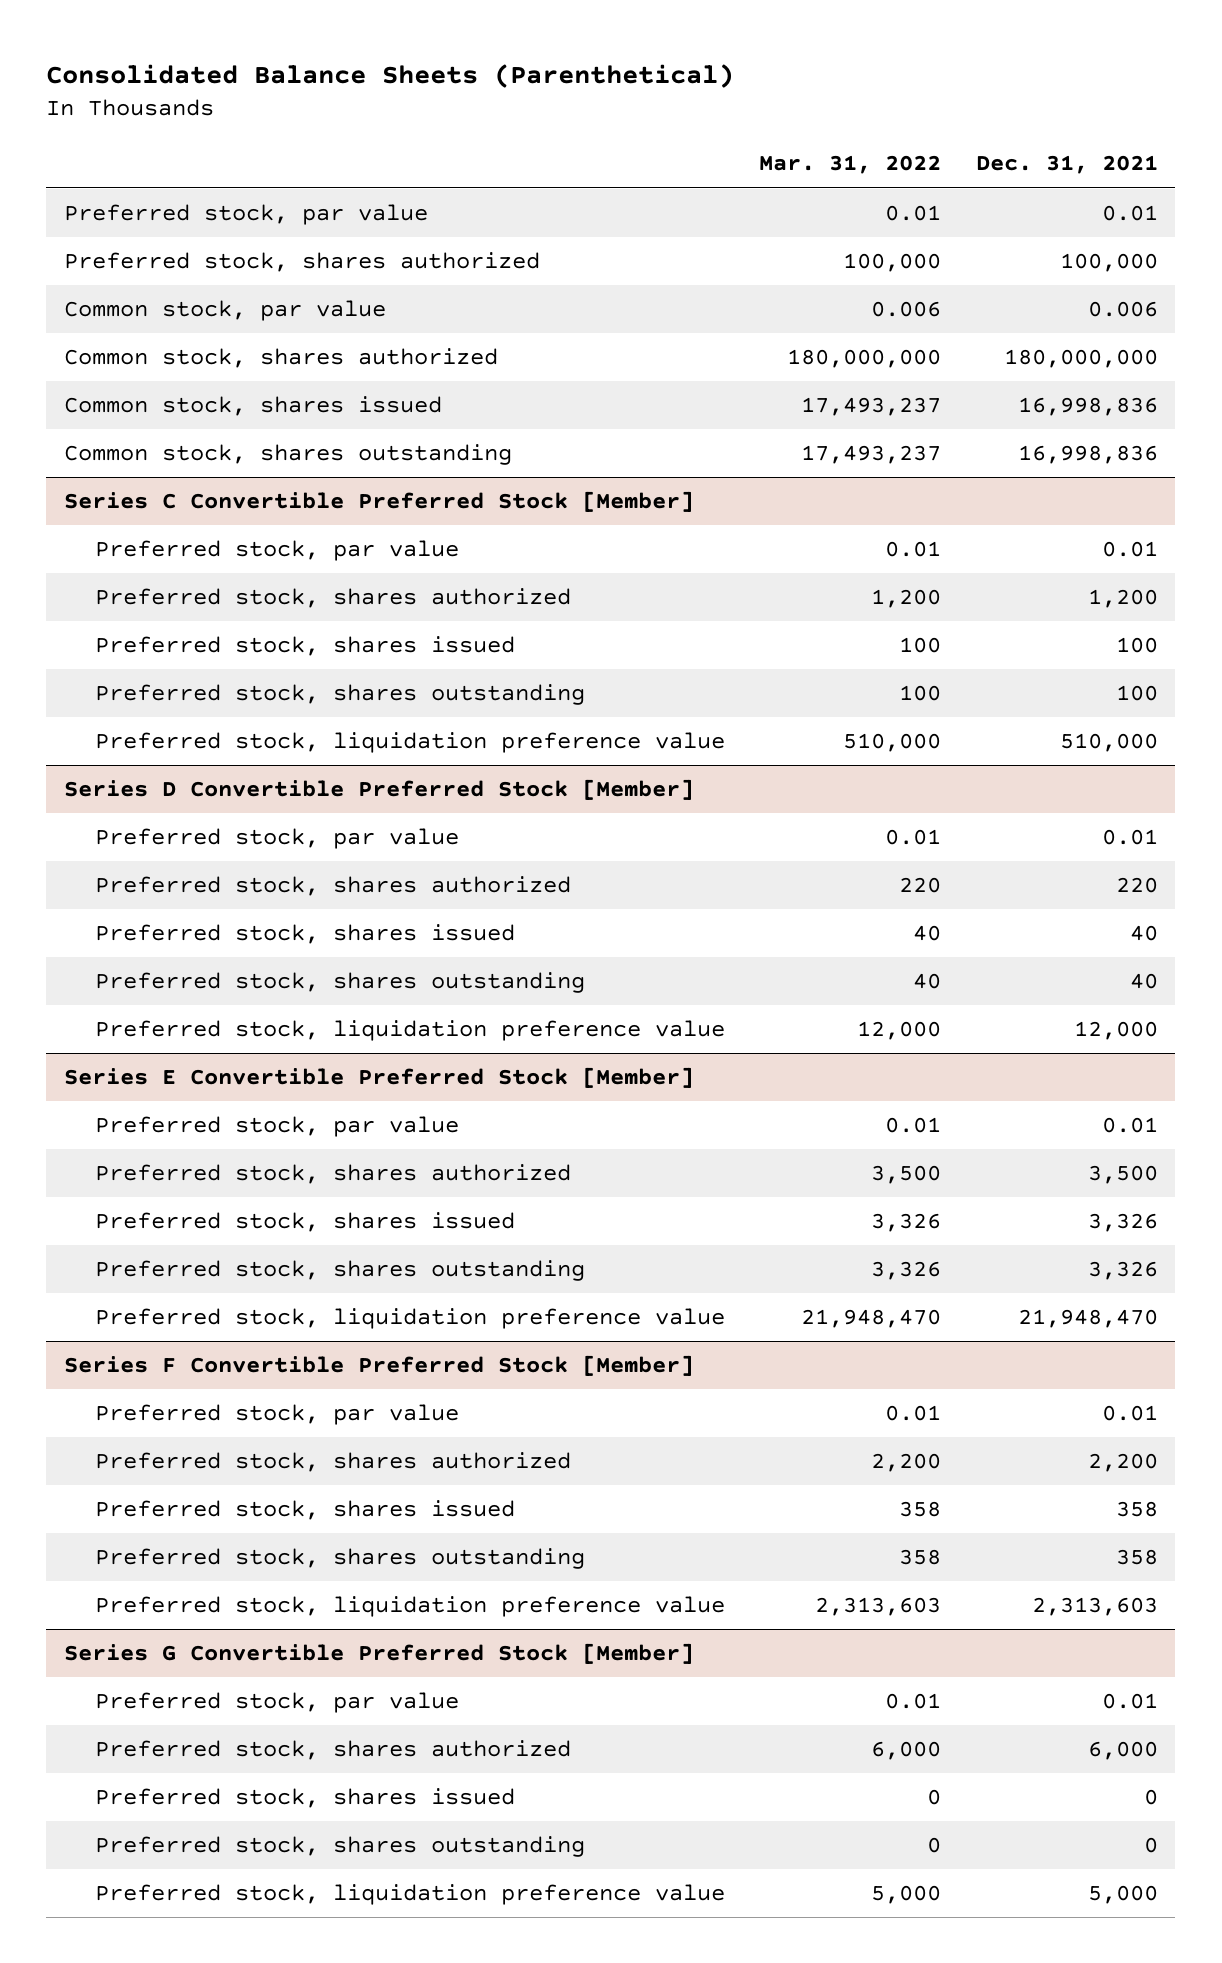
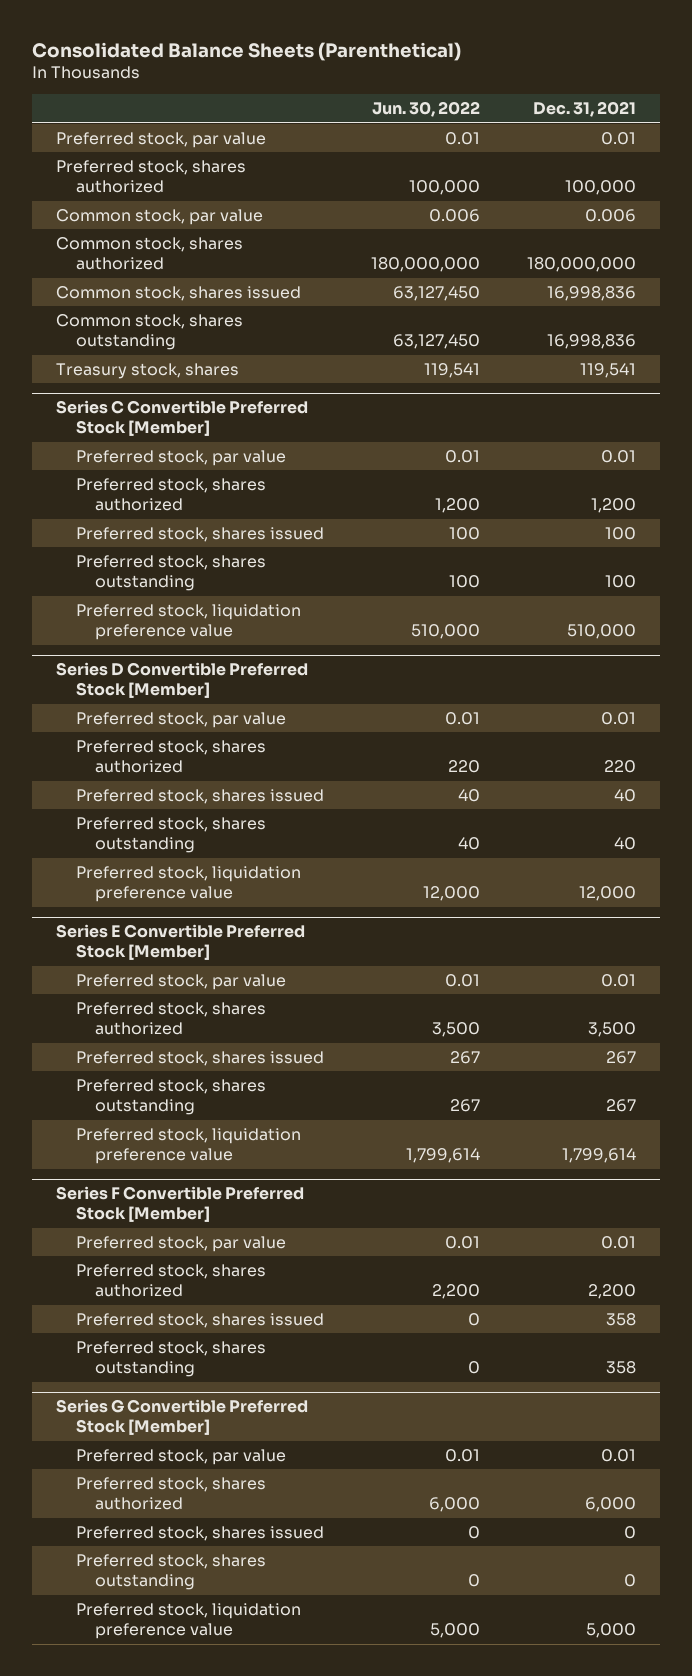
- | Mar. 31, 2022 | Dec. 31, 2021
+ | Jun. 30, 2022 | Dec. 31, 2021
+ Treasury stock, shares | 119,541 | 119,541
@ Series E Convertible Preferred Stock [Member]
- Preferred stock, shares issued | 3,326 | 3,326
- Preferred stock, shares outstanding | 3,326 | 3,326
- Preferred stock, liquidation preference value | 21,948,470 | 21,948,470
+ Preferred stock, shares issued | 267 | 267
+ Preferred stock, shares outstanding | 267 | 267
+ Preferred stock, liquidation preference value | 1,799,614 | 1,799,614
@ Series F Convertible Preferred Stock [Member]
- Preferred stock, liquidation preference value | 2,313,603 | 2,313,603

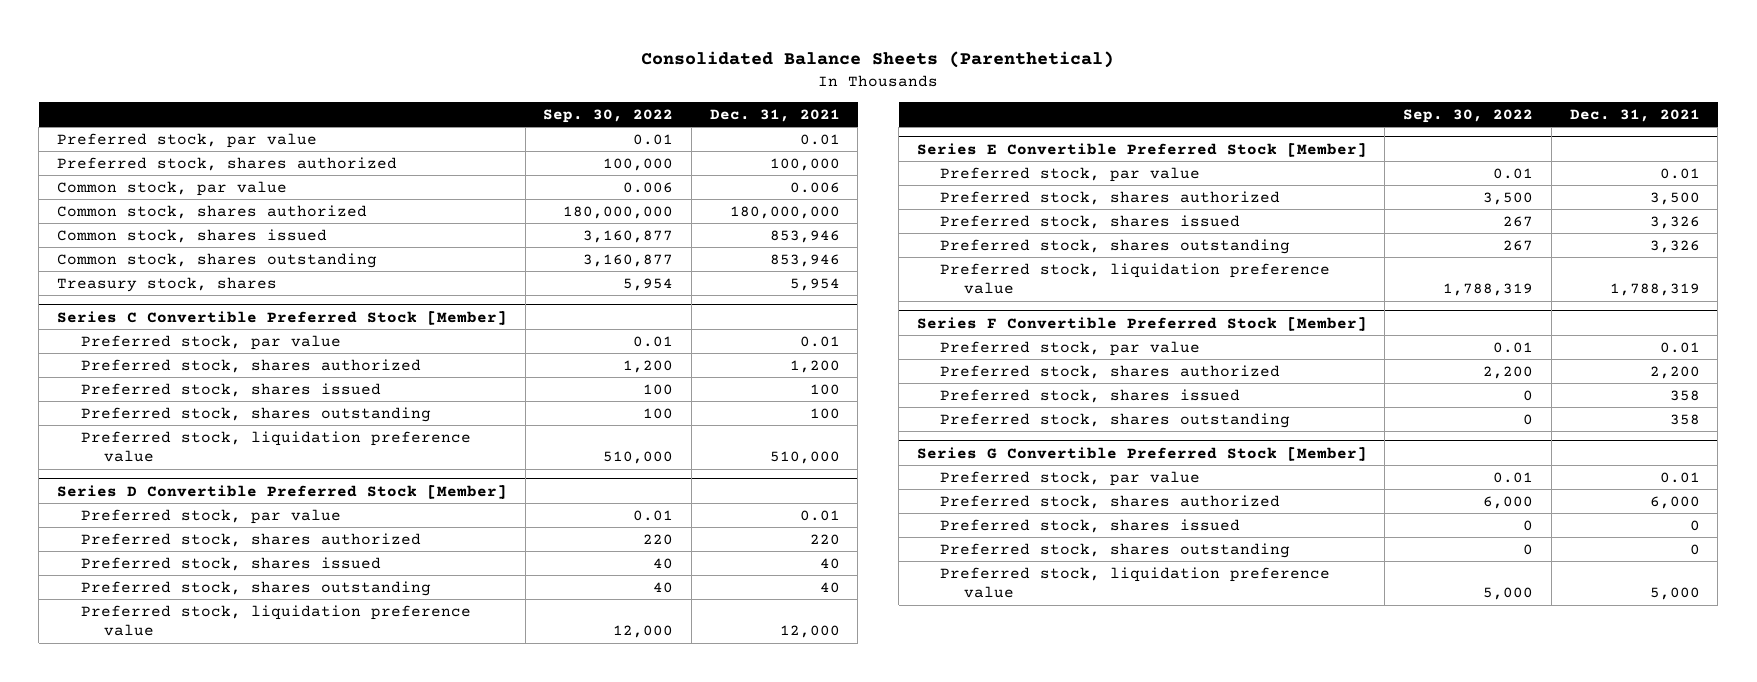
- | Jun. 30, 2022 | Dec. 31, 2021
+ | Sep. 30, 2022 | Dec. 31, 2021
- Common stock, shares issued | 63,127,450 | 16,998,836
- Common stock, shares outstanding | 63,127,450 | 16,998,836
- Treasury stock, shares | 119,541 | 119,541
+ Common stock, shares issued | 3,160,877 | 853,946
+ Common stock, shares outstanding | 3,160,877 | 853,946
+ Treasury stock, shares | 5,954 | 5,954
@ Series E Convertible Preferred Stock [Member]
- Preferred stock, shares issued | 267 | 267
- Preferred stock, shares outstanding | 267 | 267
- Preferred stock, liquidation preference value | 1,799,614 | 1,799,614
+ Preferred stock, shares issued | 267 | 3,326
+ Preferred stock, shares outstanding | 267 | 3,326
+ Preferred stock, liquidation preference value | 1,788,319 | 1,788,319

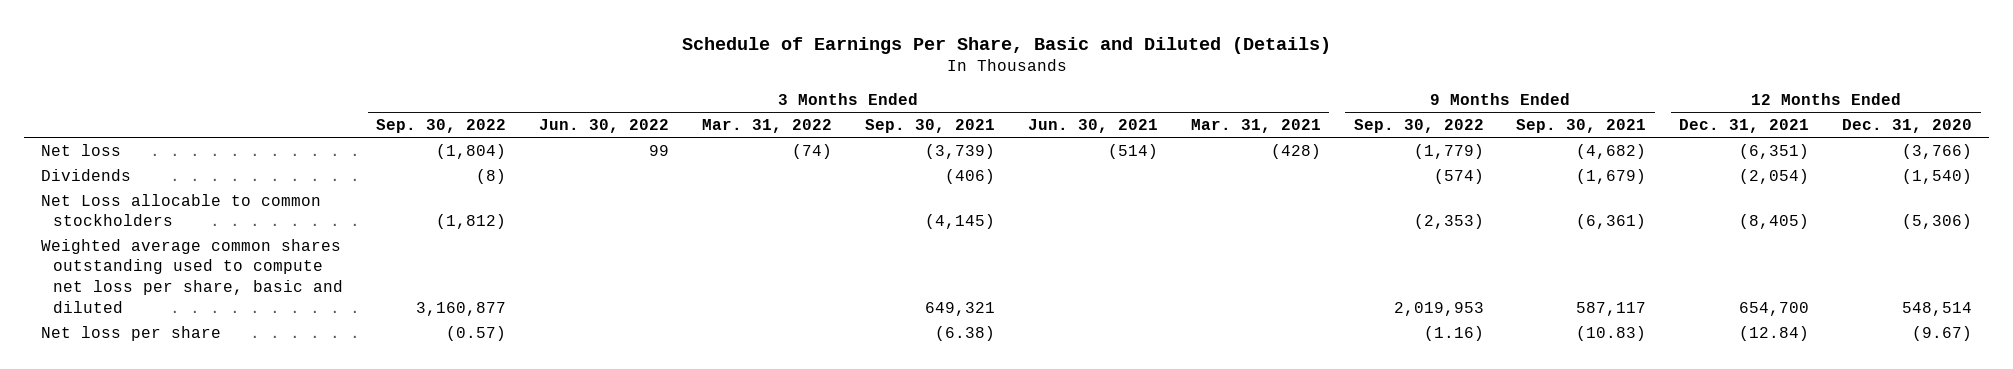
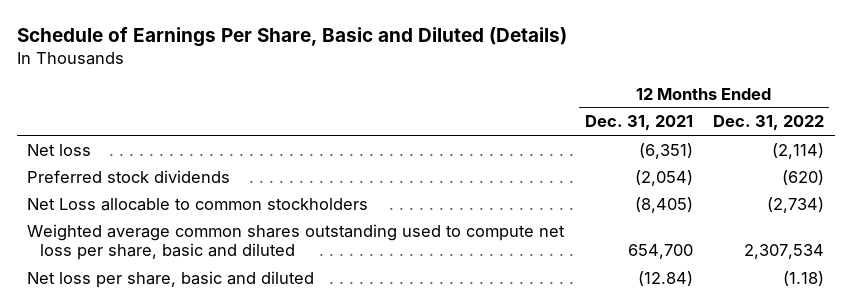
- | 3 Months Ended Sep. 30, 2022 | 3 Months Ended Jun. 30, 2022 | 3 Months Ended Mar. 31, 2022 | 3 Months Ended Sep. 30, 2021 | 3 Months Ended Jun. 30, 2021 | 3 Months Ended Mar. 31, 2021 | 9 Months Ended Sep. 30, 2022 | 9 Months Ended Sep. 30, 2021 | 12 Months Ended Dec. 31, 2021 | 12 Months Ended Dec. 31, 2020
+ | 12 Months Ended Dec. 31, 2021 | 12 Months Ended Dec. 31, 2022
- Dividends | (8) | | | (406) | | | (574) | (1,679) | (2,054) | (1,540)
+ Preferred stock dividends | (2,054) | (620)
- Net loss per share | (0.57) | | | (6.38) | | | (1.16) | (10.83) | (12.84) | (9.67)
+ Net loss per share, basic and diluted | (12.84) | (1.18)

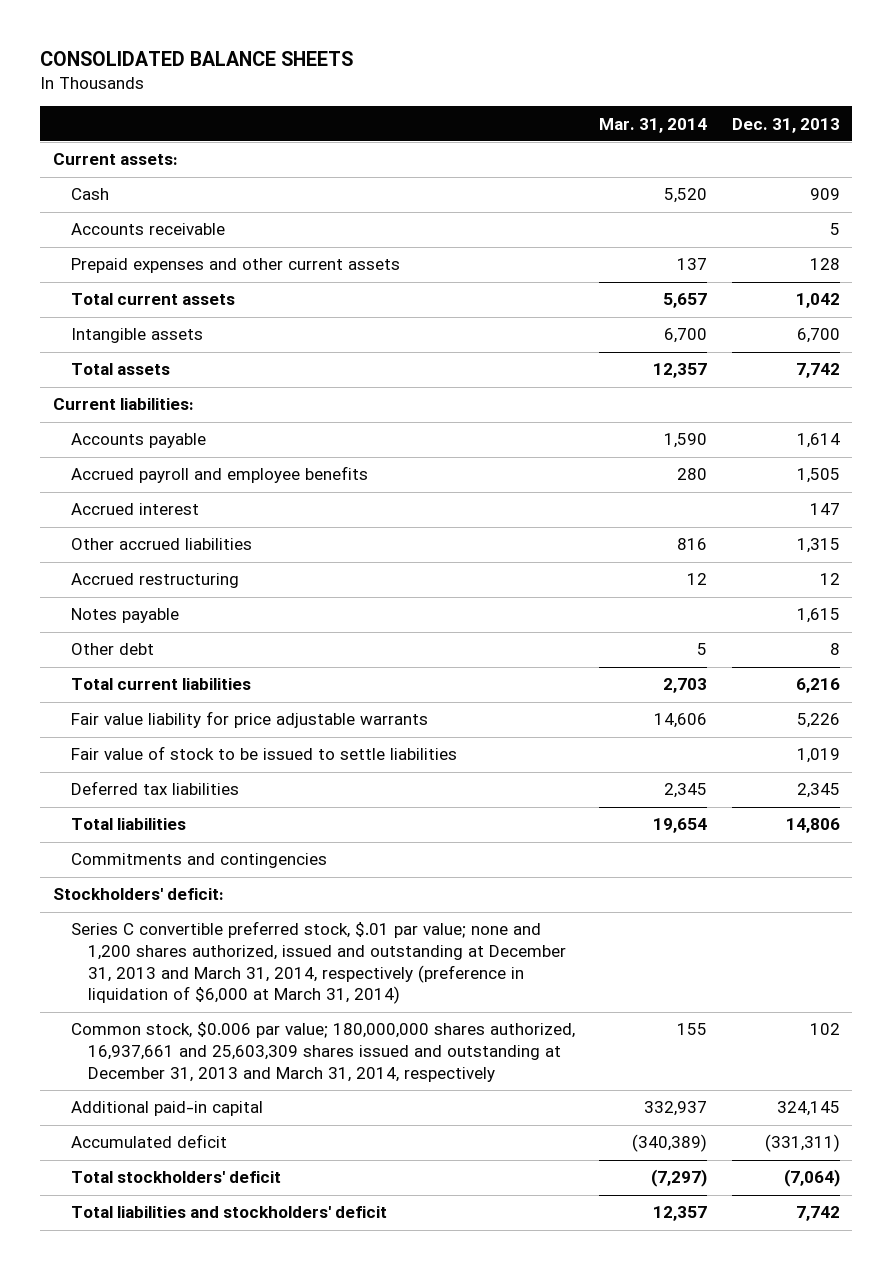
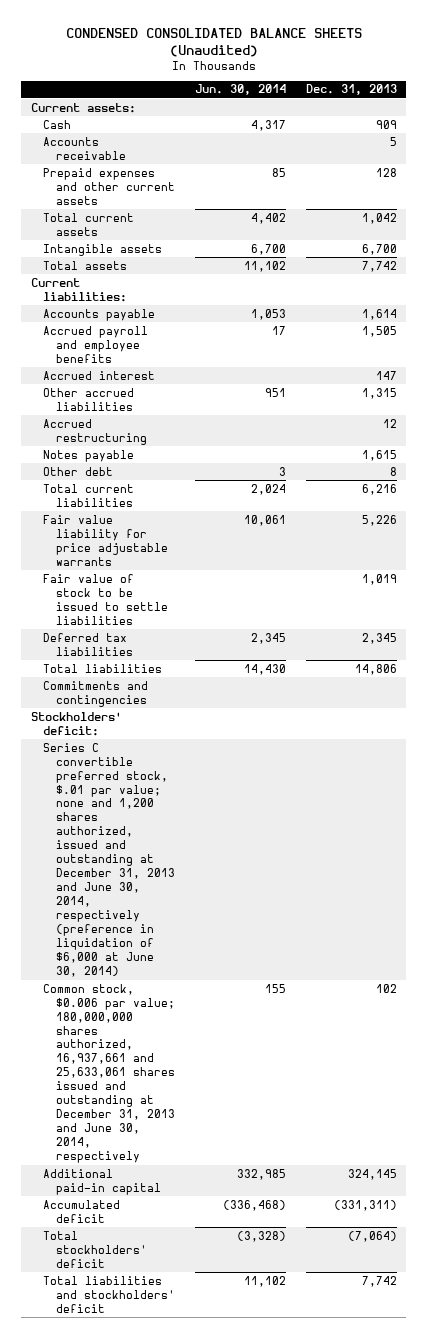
- CONSOLIDATED BALANCE SHEETS
+ CONDENSED CONSOLIDATED BALANCE SHEETS (Unaudited)
- | Mar. 31, 2014 | Dec. 31, 2013
+ | Jun. 30, 2014 | Dec. 31, 2013
- Series C convertible preferred stock, $.01 par value; none and 1,200 shares authorized, issued and outstanding at December 31, 2013 and March 31, 2014, respectively (preference in liquidation of $6,000 at March 31, 2014)
- Common stock, $0.006 par value; 180,000,000 shares authorized, 16,937,661 and 25,603,309 shares issued and outstanding at December 31, 2013 and March 31, 2014, respectively | 155 | 102
+ Series C convertible preferred stock, $.01 par value; none and 1,200 shares authorized, issued and outstanding at December 31, 2013 and June 30, 2014, respectively (preference in liquidation of $6,000 at June 30, 2014)
+ Common stock, $0.006 par value; 180,000,000 shares authorized, 16,937,661 and 25,633,061 shares issued and outstanding at December 31, 2013 and June 30, 2014, respectively | 155 | 102

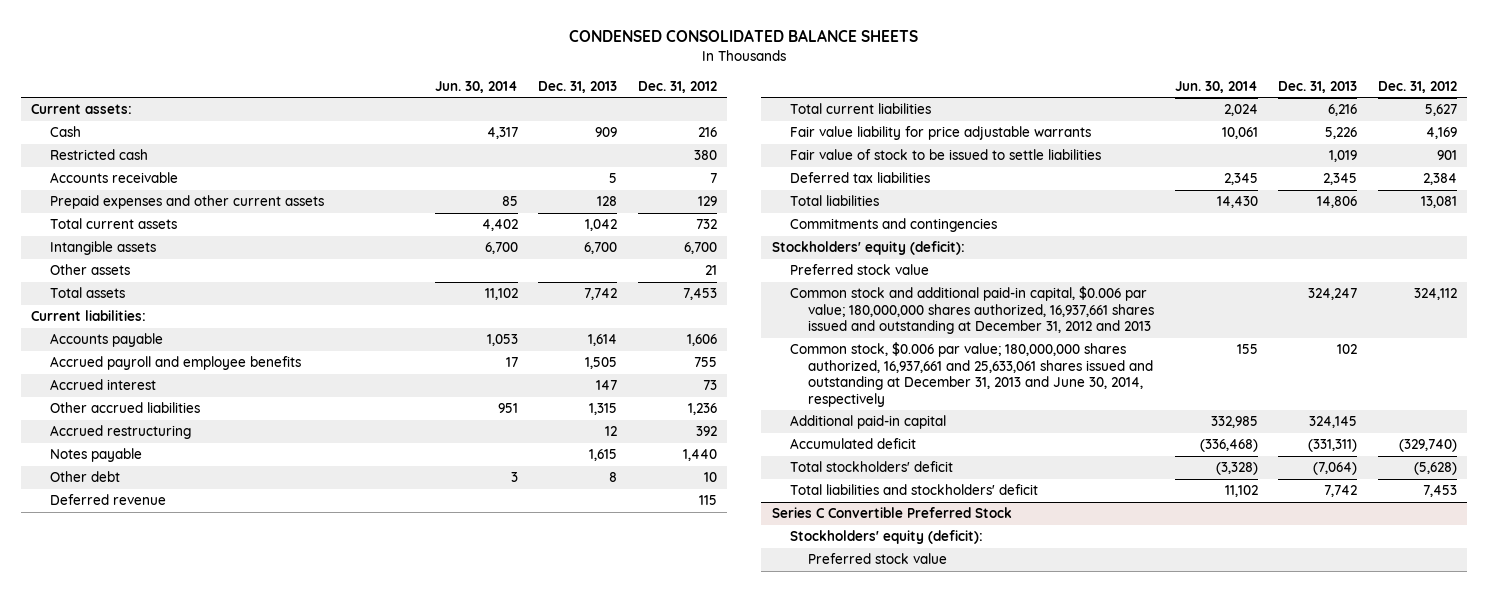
- CONDENSED CONSOLIDATED BALANCE SHEETS (Unaudited)
+ CONDENSED CONSOLIDATED BALANCE SHEETS
- | Jun. 30, 2014 | Dec. 31, 2013
+ | Jun. 30, 2014 | Dec. 31, 2013 | Dec. 31, 2012
+ Restricted cash | | | 380
+ Other assets | | | 21
+ Deferred revenue | | | 115
- Stockholders' deficit:
- Series C convertible preferred stock, $.01 par value; none and 1,200 shares authorized, issued and outstanding at December 31, 2013 and June 30, 2014, respectively (preference in liquidation of $6,000 at June 30, 2014)
+ Stockholders' equity (deficit):
+ Preferred stock value
+ Common stock and additional paid-in capital, $0.006 par value; 180,000,000 shares authorized, 16,937,661 shares issued and outstanding at December 31, 2012 and 2013 | | 324,247 | 324,112
+ Series C Convertible Preferred Stock
+ Stockholders' equity (deficit):
+ Preferred stock value

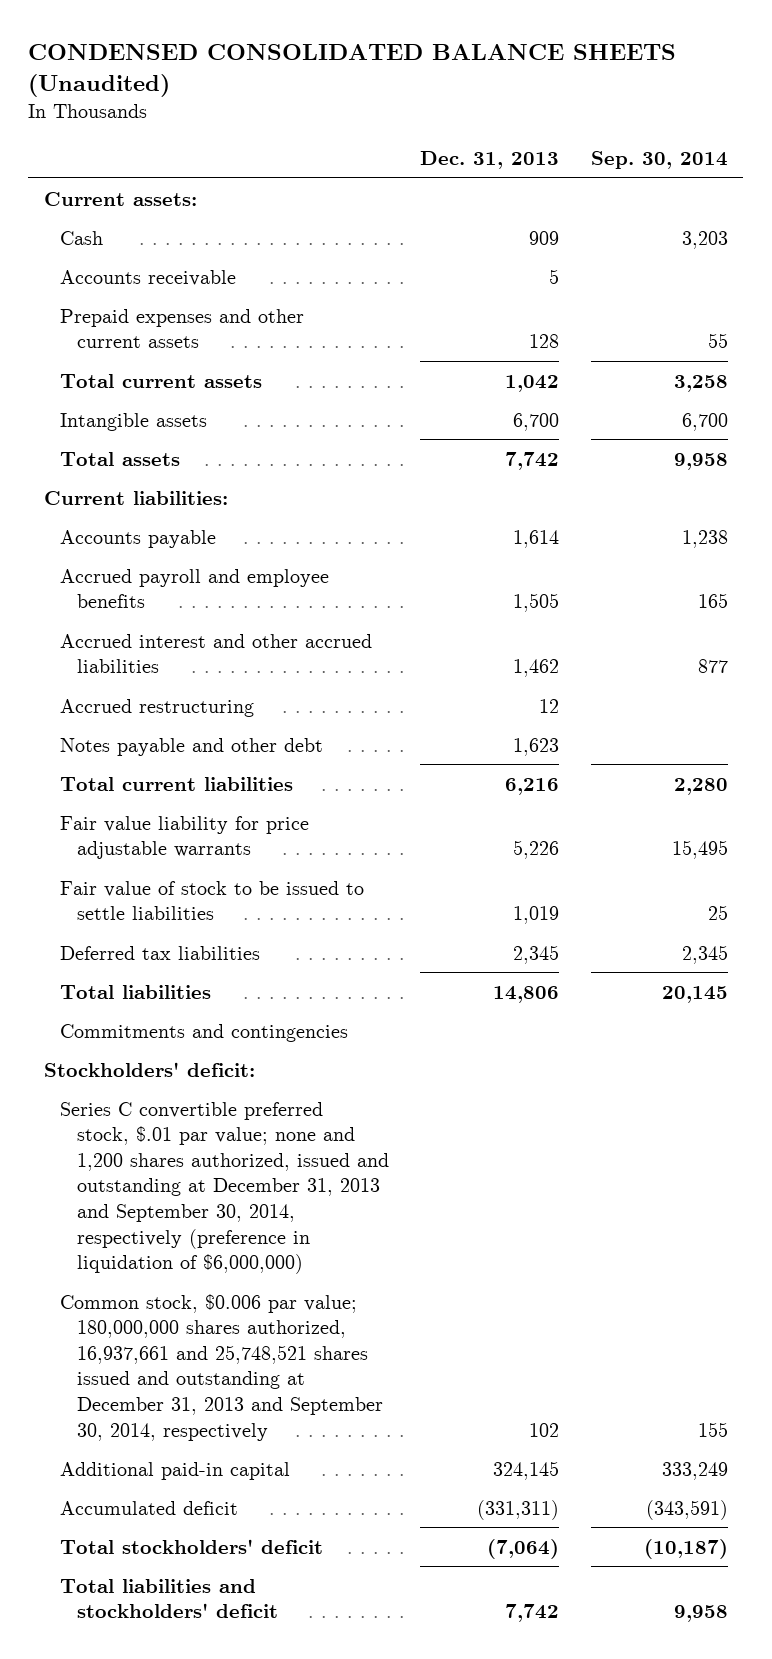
- CONDENSED CONSOLIDATED BALANCE SHEETS
+ CONDENSED CONSOLIDATED BALANCE SHEETS (Unaudited)
- | Jun. 30, 2014 | Dec. 31, 2013 | Dec. 31, 2012
+ | Dec. 31, 2013 | Sep. 30, 2014
- Restricted cash | | | 380
- Other assets | | | 21
- Accrued interest | | 147 | 73
- Other accrued liabilities | 951 | 1,315 | 1,236
+ Accrued interest and other accrued liabilities | 1,462 | 877
- Notes payable | | 1,615 | 1,440
- Other debt | 3 | 8 | 10
- Deferred revenue | | | 115
+ Notes payable and other debt | 1,623 |
- Stockholders' equity (deficit):
- Preferred stock value
- Common stock and additional paid-in capital, $0.006 par value; 180,000,000 shares authorized, 16,937,661 shares issued and outstanding at December 31, 2012 and 2013 | | 324,247 | 324,112
- Common stock, $0.006 par value; 180,000,000 shares authorized, 16,937,661 and 25,633,061 shares issued and outstanding at December 31, 2013 and June 30, 2014, respectively | 155 | 102 |
+ Stockholders' deficit:
+ Series C convertible preferred stock, $.01 par value; none and 1,200 shares authorized, issued and outstanding at December 31, 2013 and September 30, 2014, respectively (preference in liquidation of $6,000,000)
+ Common stock, $0.006 par value; 180,000,000 shares authorized, 16,937,661 and 25,748,521 shares issued and outstanding at December 31, 2013 and September 30, 2014, respectively | 102 | 155
- Series C Convertible Preferred Stock
- Stockholders' equity (deficit):
- Preferred stock value

